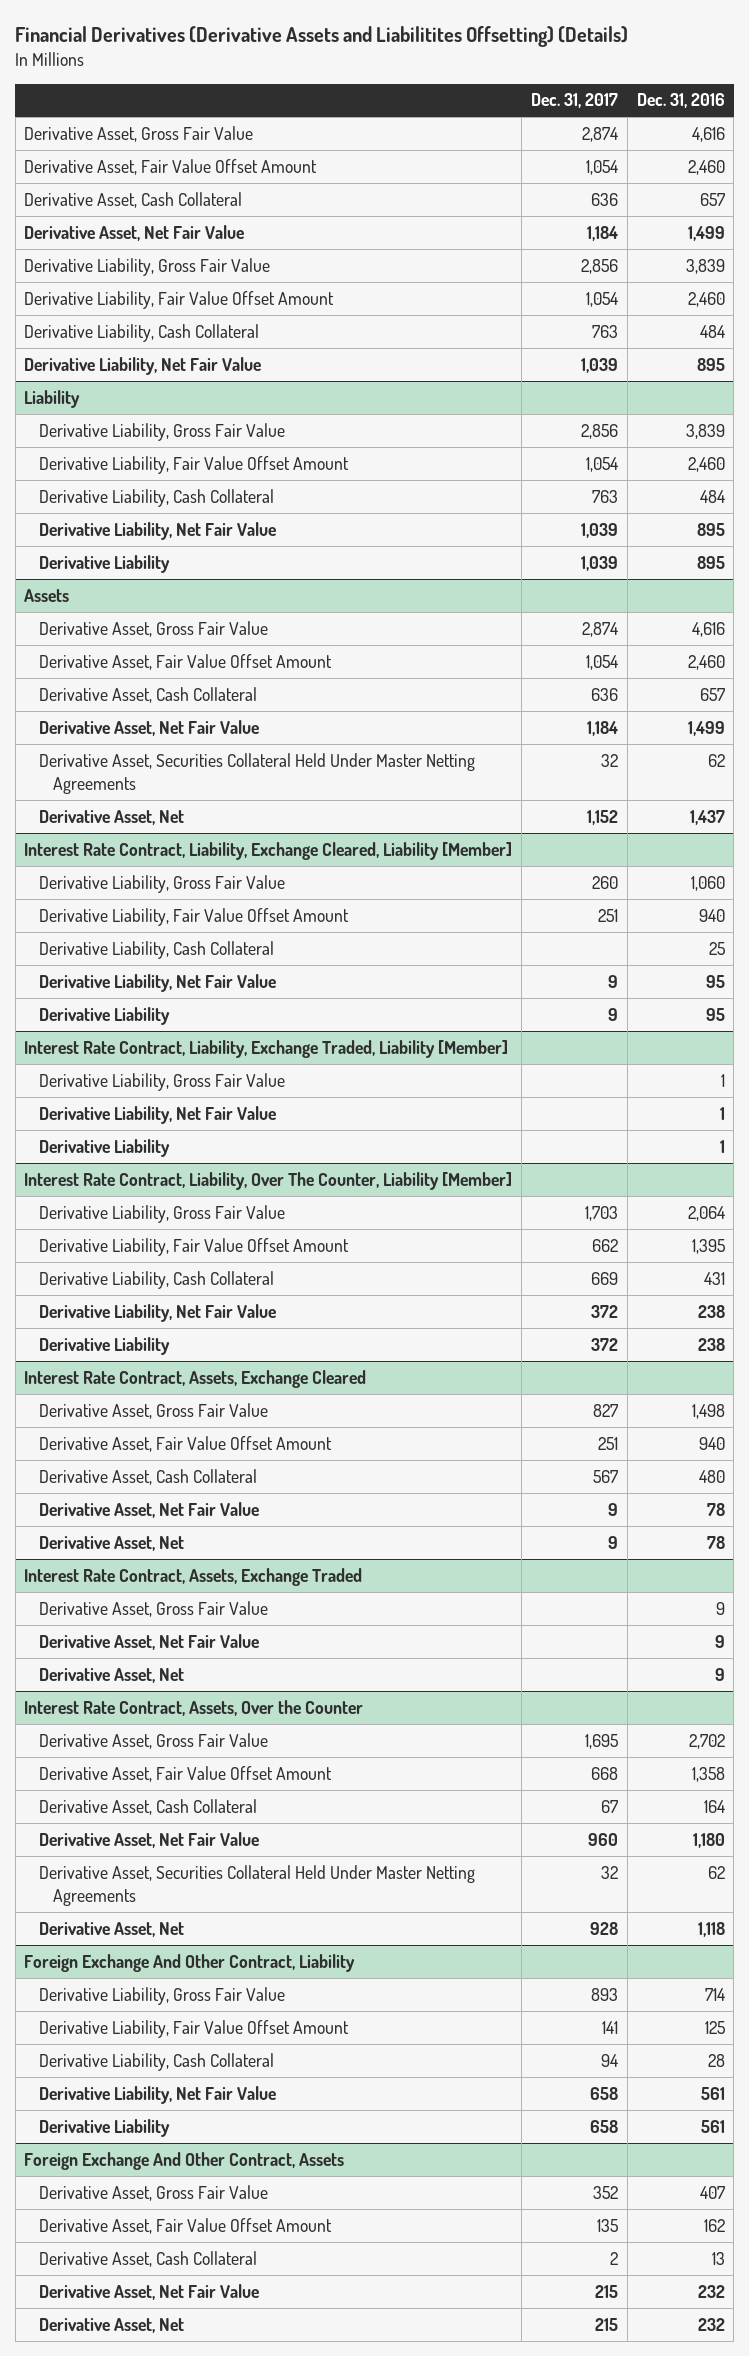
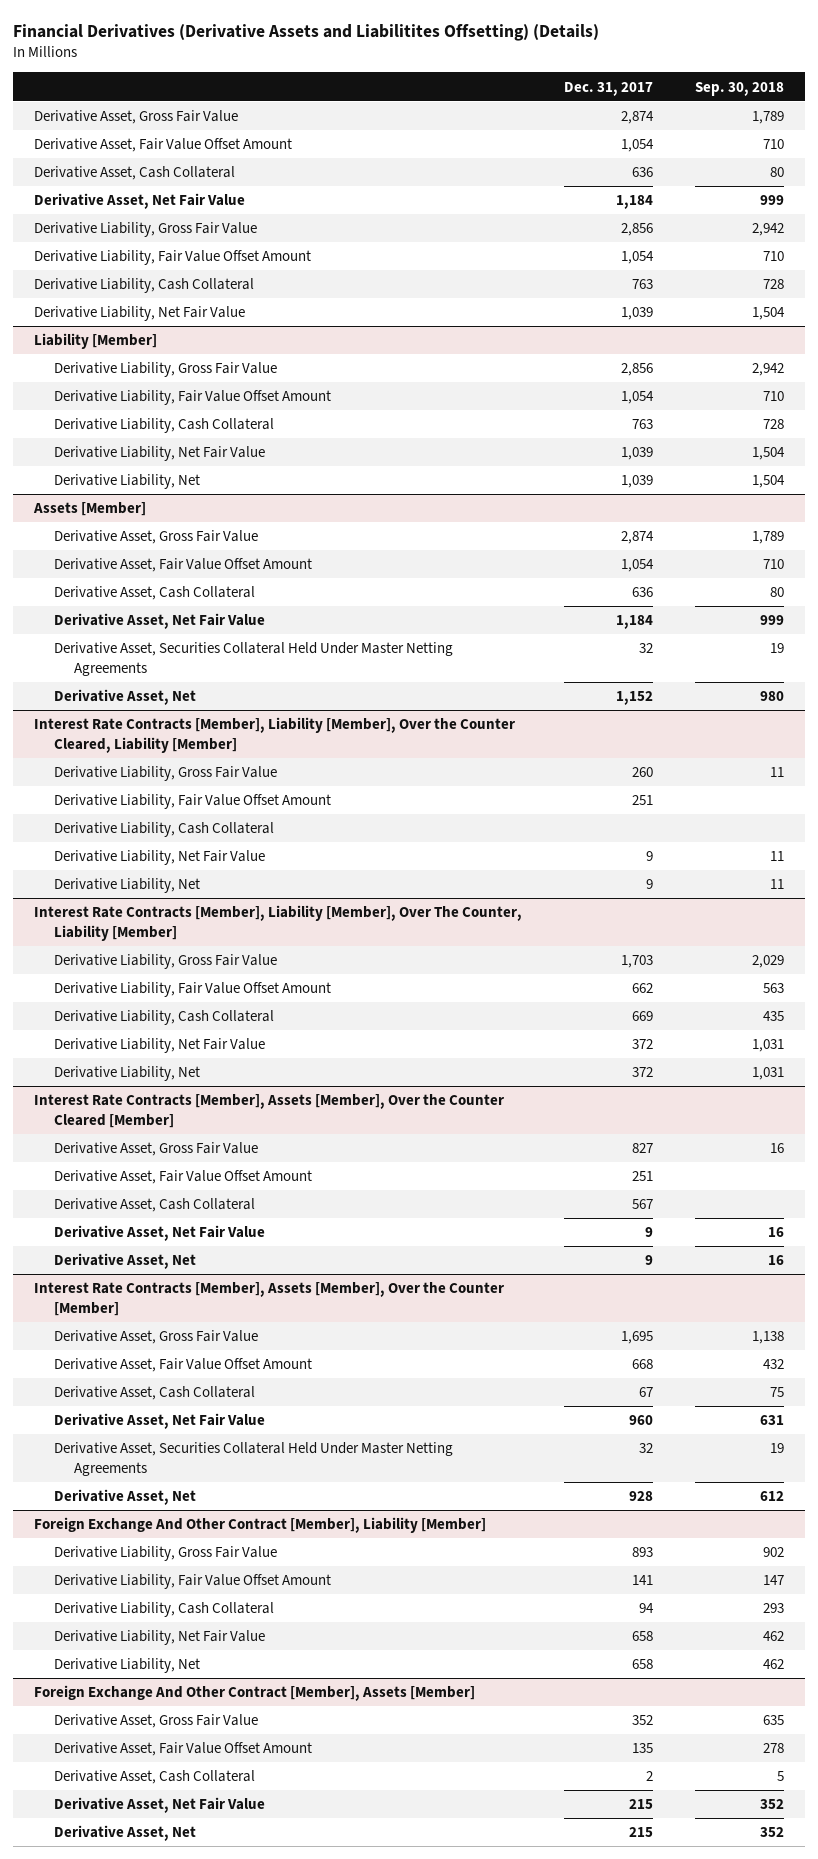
- | Dec. 31, 2017 | Dec. 31, 2016
+ | Dec. 31, 2017 | Sep. 30, 2018
- Liability
+ Liability [Member]
- Derivative Liability | 1,039 | 895
- Assets
+ Derivative Liability, Net | 1,039 | 1,504
+ Assets [Member]
- Interest Rate Contract, Liability, Exchange Cleared, Liability [Member]
+ Interest Rate Contracts [Member], Liability [Member], Over the Counter Cleared, Liability [Member]
- Derivative Liability | 9 | 95
- Interest Rate Contract, Liability, Exchange Traded, Liability [Member]
- Derivative Liability, Gross Fair Value | | 1
- Derivative Liability, Net Fair Value | | 1
- Derivative Liability | | 1
- Interest Rate Contract, Liability, Over The Counter, Liability [Member]
+ Derivative Liability, Net | 9 | 11
+ Interest Rate Contracts [Member], Liability [Member], Over The Counter, Liability [Member]
- Derivative Liability | 372 | 238
- Interest Rate Contract, Assets, Exchange Cleared
+ Derivative Liability, Net | 372 | 1,031
+ Interest Rate Contracts [Member], Assets [Member], Over the Counter Cleared [Member]
- Interest Rate Contract, Assets, Exchange Traded
- Derivative Asset, Gross Fair Value | | 9
- Derivative Asset, Net Fair Value | | 9
- Derivative Asset, Net | | 9
- Interest Rate Contract, Assets, Over the Counter
+ Interest Rate Contracts [Member], Assets [Member], Over the Counter [Member]
- Foreign Exchange And Other Contract, Liability
+ Foreign Exchange And Other Contract [Member], Liability [Member]
- Derivative Liability | 658 | 561
- Foreign Exchange And Other Contract, Assets
+ Derivative Liability, Net | 658 | 462
+ Foreign Exchange And Other Contract [Member], Assets [Member]

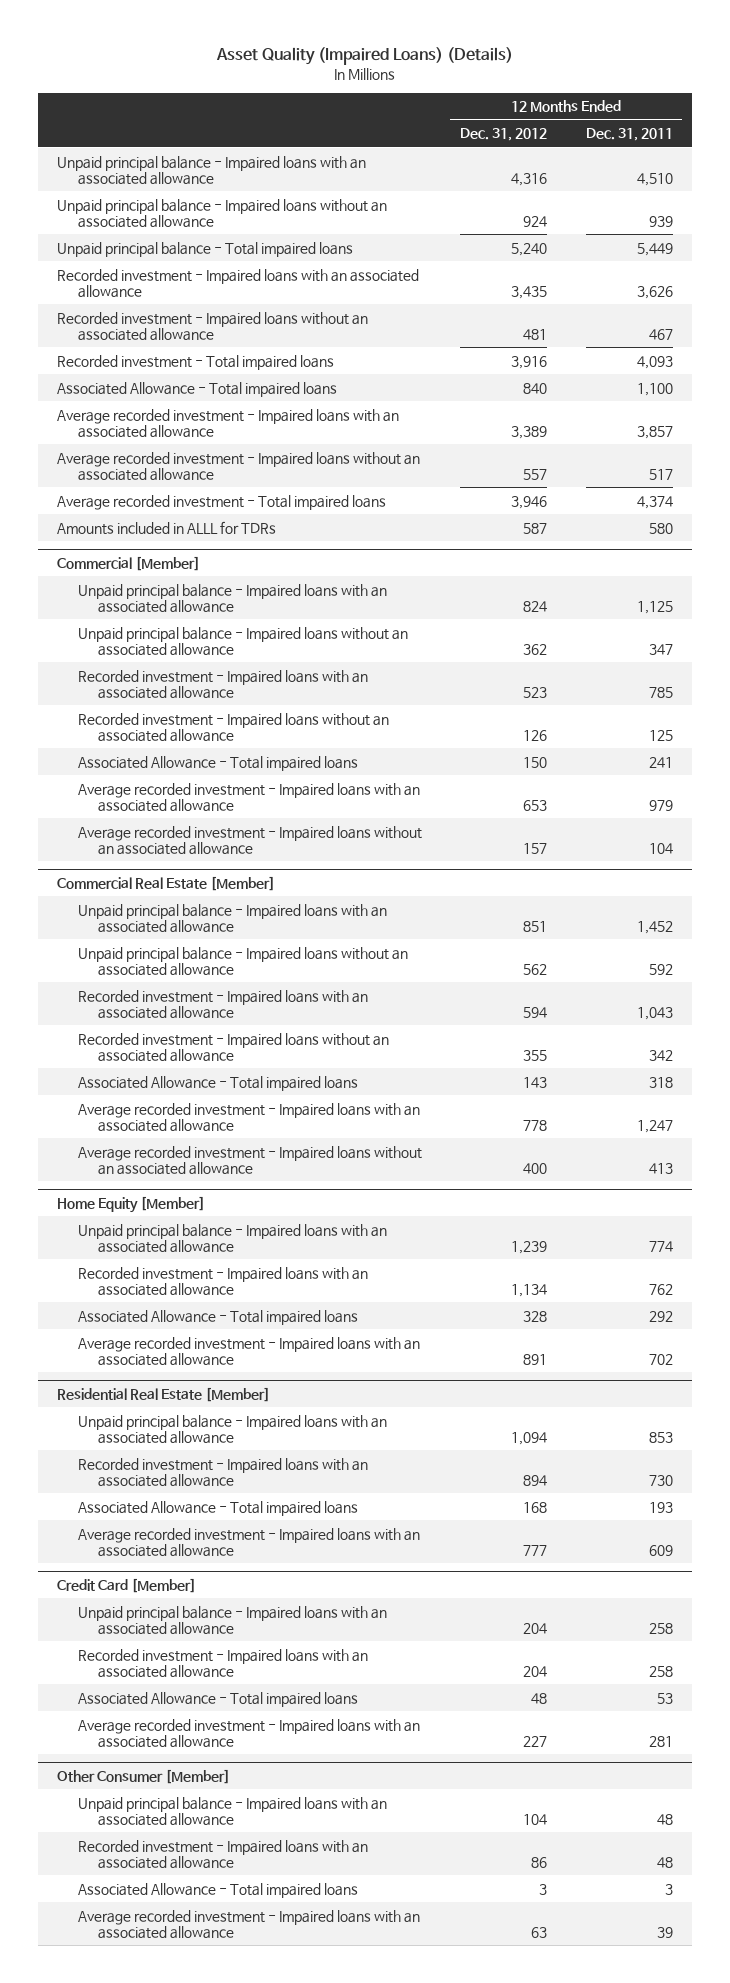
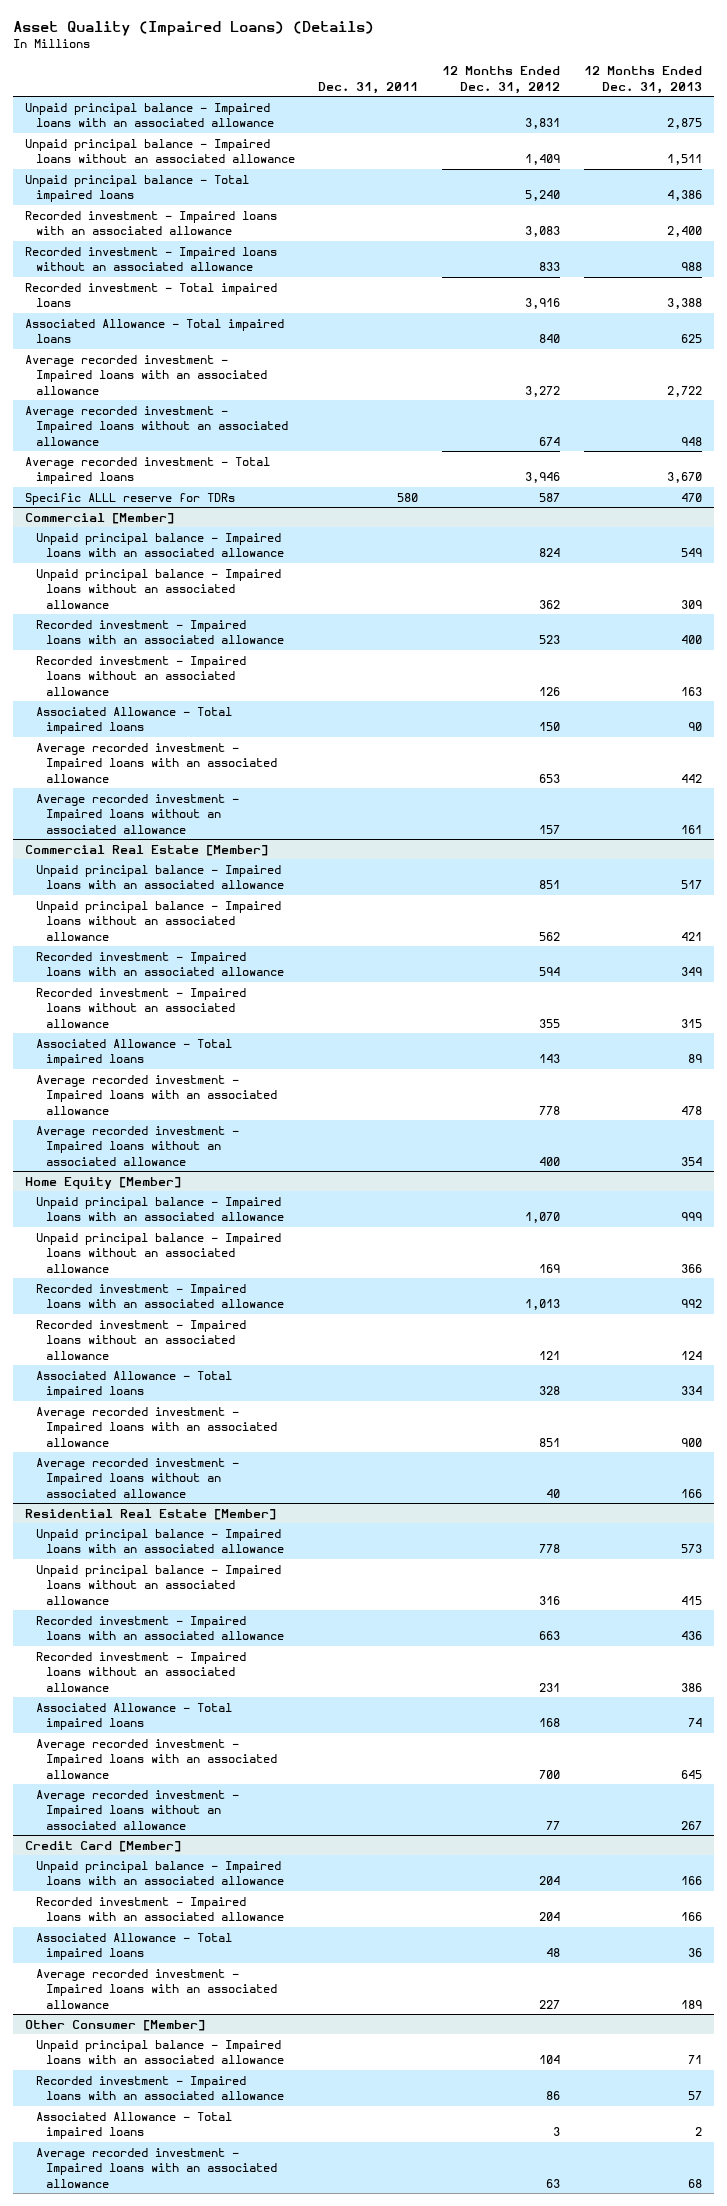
- | 12 Months Ended Dec. 31, 2012 | 12 Months Ended Dec. 31, 2011
+ | Dec. 31, 2011 | 12 Months Ended Dec. 31, 2012 | 12 Months Ended Dec. 31, 2013
- Unpaid principal balance - Impaired loans with an associated allowance | 4,316 | 4,510
- Unpaid principal balance - Impaired loans without an associated allowance | 924 | 939
+ Unpaid principal balance - Impaired loans with an associated allowance | | 3,831 | 2,875
+ Unpaid principal balance - Impaired loans without an associated allowance | | 1,409 | 1,511
- Recorded investment - Impaired loans with an associated allowance | 3,435 | 3,626
- Recorded investment - Impaired loans without an associated allowance | 481 | 467
+ Recorded investment - Impaired loans with an associated allowance | | 3,083 | 2,400
+ Recorded investment - Impaired loans without an associated allowance | | 833 | 988
- Average recorded investment - Impaired loans with an associated allowance | 3,389 | 3,857
- Average recorded investment - Impaired loans without an associated allowance | 557 | 517
+ Average recorded investment - Impaired loans with an associated allowance | | 3,272 | 2,722
+ Average recorded investment - Impaired loans without an associated allowance | | 674 | 948
- Amounts included in ALLL for TDRs | 587 | 580
+ Specific ALLL reserve for TDRs | 580 | 587 | 470
@ Home Equity [Member]
- Unpaid principal balance - Impaired loans with an associated allowance | 1,239 | 774
- Recorded investment - Impaired loans with an associated allowance | 1,134 | 762
+ Unpaid principal balance - Impaired loans with an associated allowance | | 1,070 | 999
+ Unpaid principal balance - Impaired loans without an associated allowance | | 169 | 366
+ Recorded investment - Impaired loans with an associated allowance | | 1,013 | 992
+ Recorded investment - Impaired loans without an associated allowance | | 121 | 124
- Average recorded investment - Impaired loans with an associated allowance | 891 | 702
+ Average recorded investment - Impaired loans with an associated allowance | | 851 | 900
+ Average recorded investment - Impaired loans without an associated allowance | | 40 | 166
@ Residential Real Estate [Member]
- Unpaid principal balance - Impaired loans with an associated allowance | 1,094 | 853
- Recorded investment - Impaired loans with an associated allowance | 894 | 730
+ Unpaid principal balance - Impaired loans with an associated allowance | | 778 | 573
+ Unpaid principal balance - Impaired loans without an associated allowance | | 316 | 415
+ Recorded investment - Impaired loans with an associated allowance | | 663 | 436
+ Recorded investment - Impaired loans without an associated allowance | | 231 | 386
- Average recorded investment - Impaired loans with an associated allowance | 777 | 609
+ Average recorded investment - Impaired loans with an associated allowance | | 700 | 645
+ Average recorded investment - Impaired loans without an associated allowance | | 77 | 267

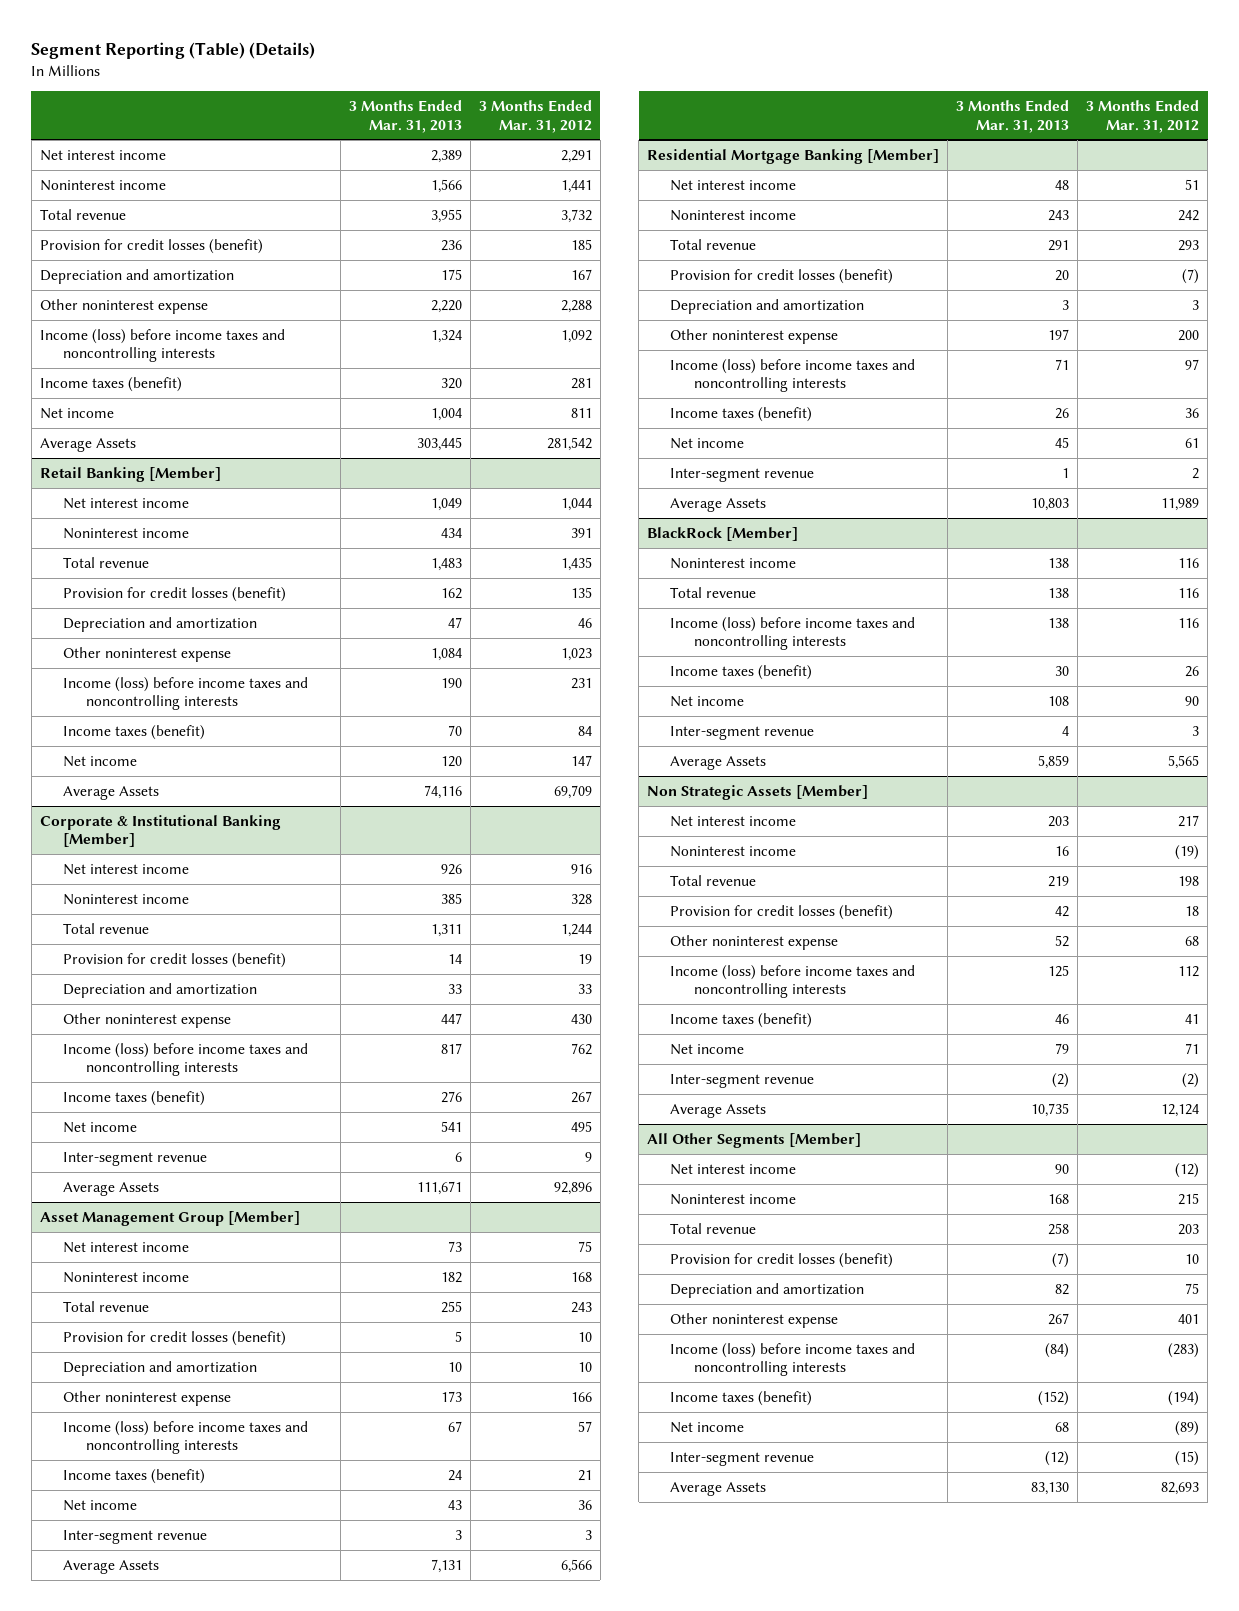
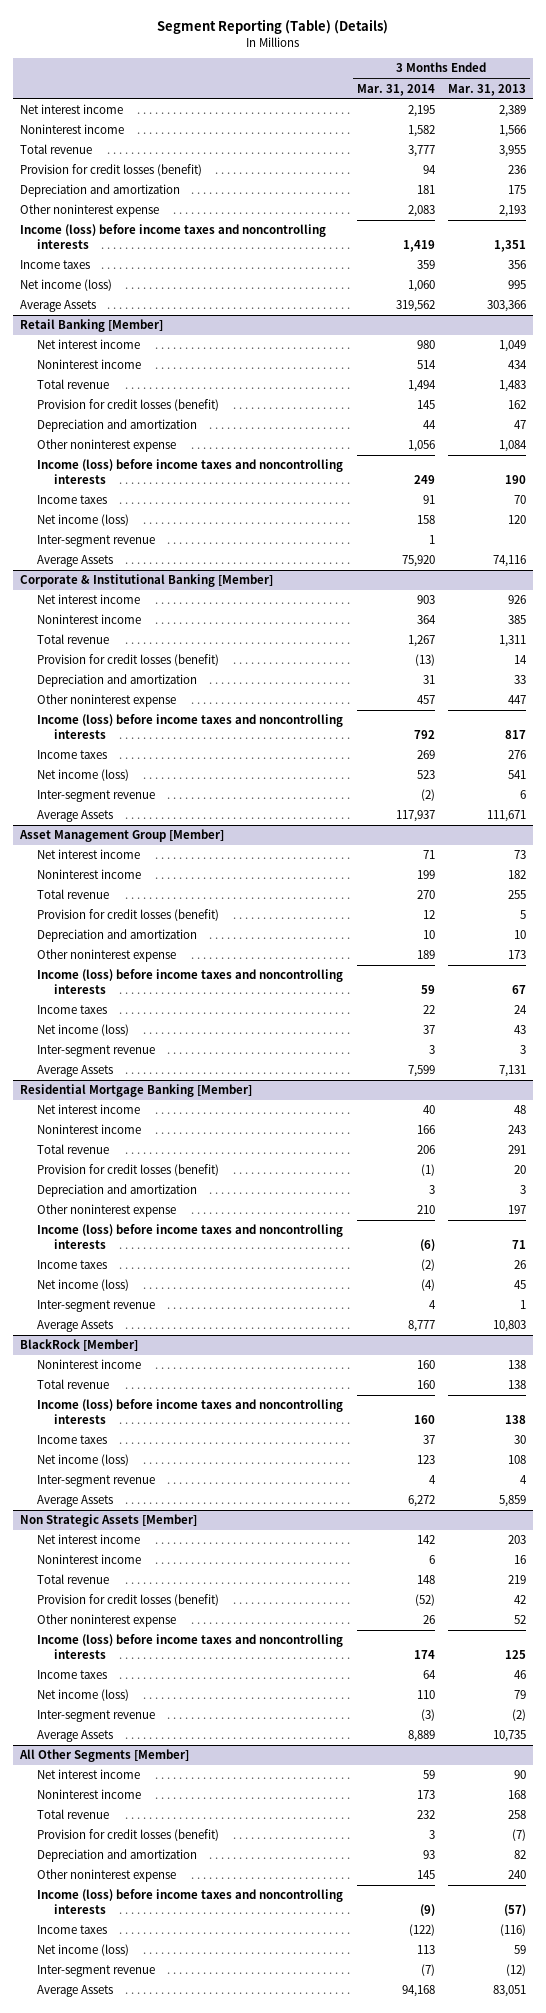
- | 3 Months Ended Mar. 31, 2013 | 3 Months Ended Mar. 31, 2012
+ | 3 Months Ended Mar. 31, 2014 | 3 Months Ended Mar. 31, 2013
- Other noninterest expense | 2,220 | 2,288
- Income (loss) before income taxes and noncontrolling interests | 1,324 | 1,092
- Income taxes (benefit) | 320 | 281
- Net income | 1,004 | 811
- Average Assets | 303,445 | 281,542
+ Other noninterest expense | 2,083 | 2,193
+ Income (loss) before income taxes and noncontrolling interests | 1,419 | 1,351
+ Income taxes | 359 | 356
+ Net income (loss) | 1,060 | 995
+ Average Assets | 319,562 | 303,366
@ Retail Banking [Member]
- Income taxes (benefit) | 70 | 84
- Net income | 120 | 147
+ Income taxes | 91 | 70
+ Net income (loss) | 158 | 120
+ Inter-segment revenue | 1 |
@ Corporate & Institutional Banking [Member]
- Income taxes (benefit) | 276 | 267
- Net income | 541 | 495
+ Income taxes | 269 | 276
+ Net income (loss) | 523 | 541
@ Asset Management Group [Member]
- Income taxes (benefit) | 24 | 21
- Net income | 43 | 36
+ Income taxes | 22 | 24
+ Net income (loss) | 37 | 43
@ Residential Mortgage Banking [Member]
- Income taxes (benefit) | 26 | 36
- Net income | 45 | 61
+ Income taxes | (2) | 26
+ Net income (loss) | (4) | 45
@ BlackRock [Member]
- Income taxes (benefit) | 30 | 26
- Net income | 108 | 90
+ Income taxes | 37 | 30
+ Net income (loss) | 123 | 108
@ Non Strategic Assets [Member]
- Income taxes (benefit) | 46 | 41
- Net income | 79 | 71
+ Income taxes | 64 | 46
+ Net income (loss) | 110 | 79
@ All Other Segments [Member]
- Other noninterest expense | 267 | 401
- Income (loss) before income taxes and noncontrolling interests | (84) | (283)
- Income taxes (benefit) | (152) | (194)
- Net income | 68 | (89)
+ Other noninterest expense | 145 | 240
+ Income (loss) before income taxes and noncontrolling interests | (9) | (57)
+ Income taxes | (122) | (116)
+ Net income (loss) | 113 | 59
- Average Assets | 83,130 | 82,693
+ Average Assets | 94,168 | 83,051

